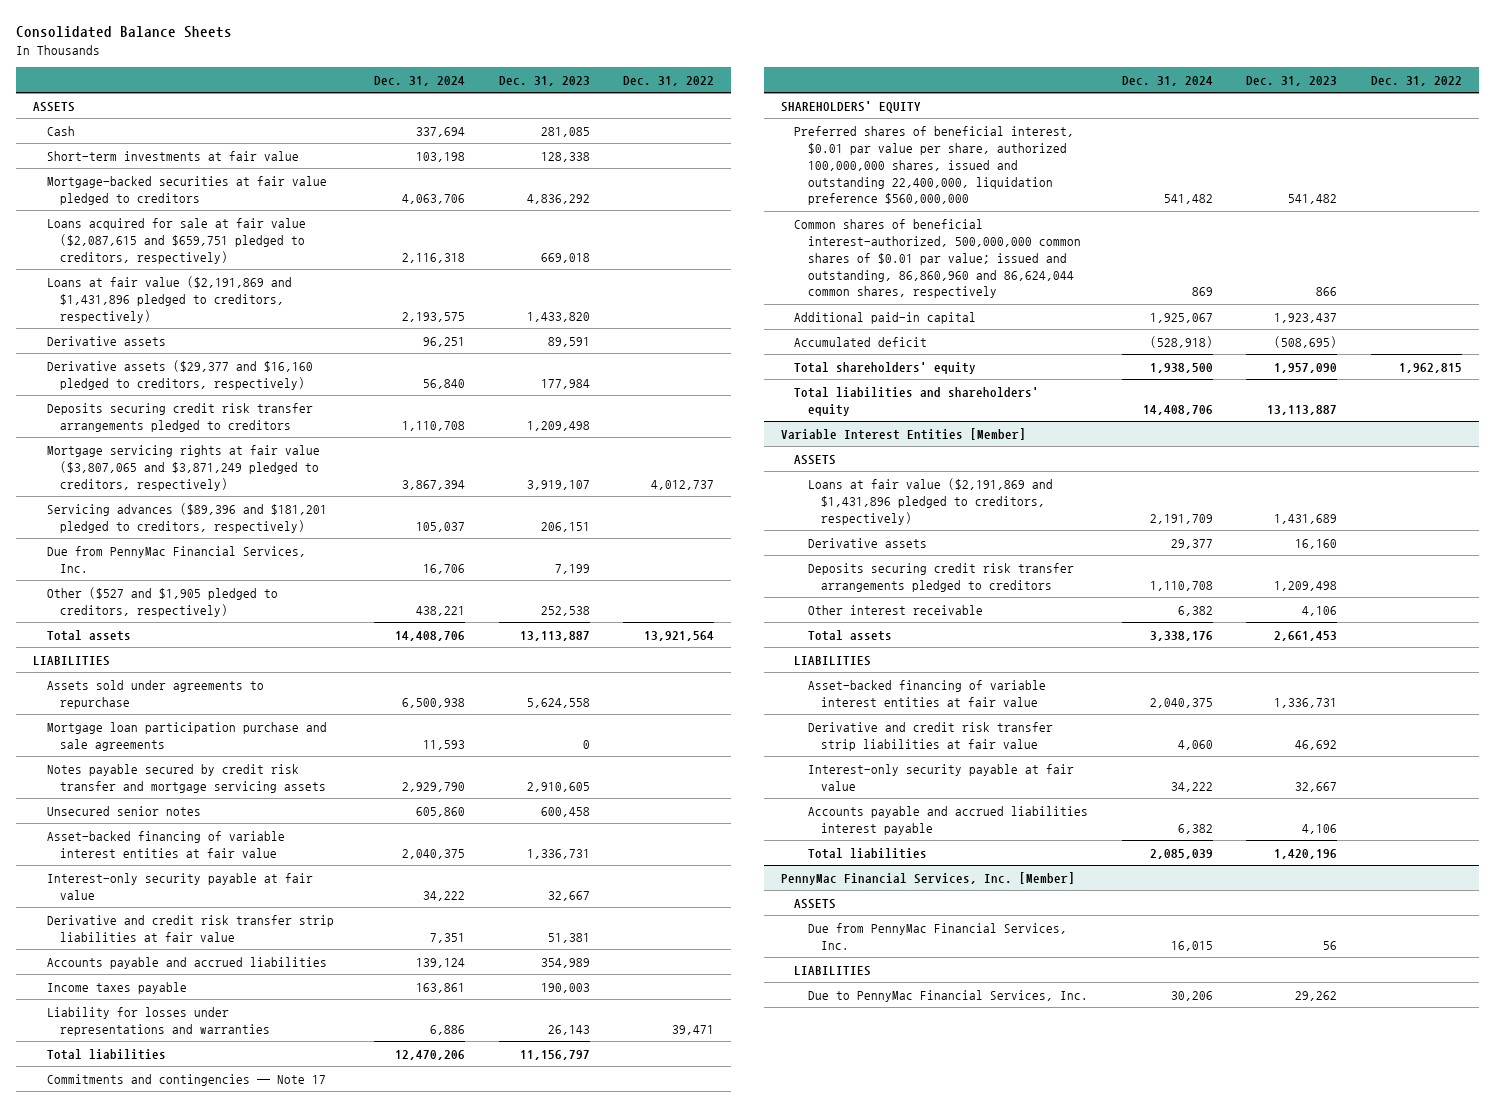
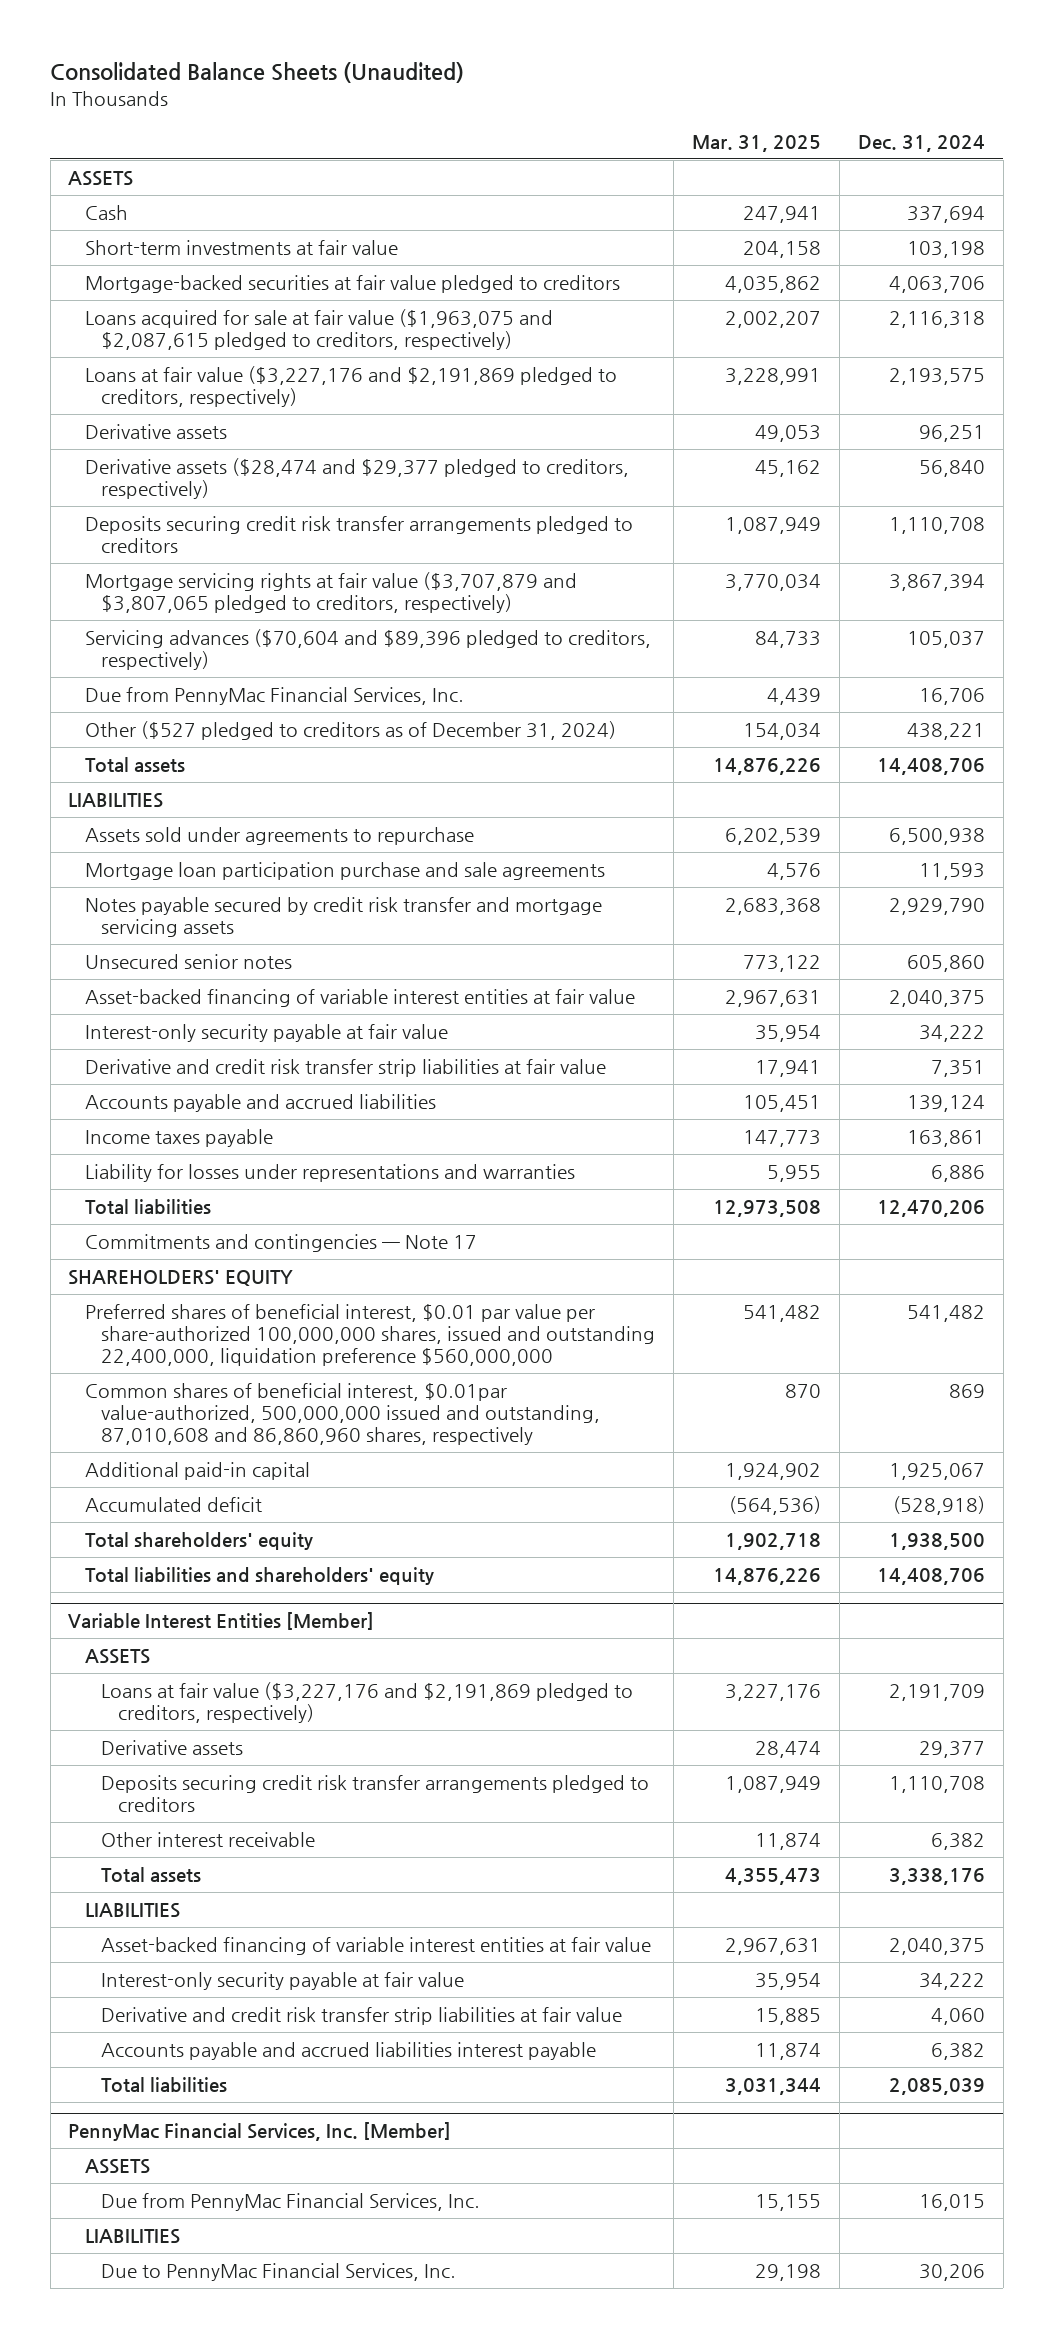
- Consolidated Balance Sheets
+ Consolidated Balance Sheets (Unaudited)
- | Dec. 31, 2024 | Dec. 31, 2023 | Dec. 31, 2022
+ | Mar. 31, 2025 | Dec. 31, 2024
- Loans acquired for sale at fair value ($2,087,615 and $659,751 pledged to creditors, respectively) | 2,116,318 | 669,018 |
- Loans at fair value ($2,191,869 and $1,431,896 pledged to creditors, respectively) | 2,193,575 | 1,433,820 |
+ Loans acquired for sale at fair value ($1,963,075 and $2,087,615 pledged to creditors, respectively) | 2,002,207 | 2,116,318
+ Loans at fair value ($3,227,176 and $2,191,869 pledged to creditors, respectively) | 3,228,991 | 2,193,575
- Derivative assets ($29,377 and $16,160 pledged to creditors, respectively) | 56,840 | 177,984 |
+ Derivative assets ($28,474 and $29,377 pledged to creditors, respectively) | 45,162 | 56,840
- Mortgage servicing rights at fair value ($3,807,065 and $3,871,249 pledged to creditors, respectively) | 3,867,394 | 3,919,107 | 4,012,737
- Servicing advances ($89,396 and $181,201 pledged to creditors, respectively) | 105,037 | 206,151 |
+ Mortgage servicing rights at fair value ($3,707,879 and $3,807,065 pledged to creditors, respectively) | 3,770,034 | 3,867,394
+ Servicing advances ($70,604 and $89,396 pledged to creditors, respectively) | 84,733 | 105,037
- Other ($527 and $1,905 pledged to creditors, respectively) | 438,221 | 252,538 |
+ Other ($527 pledged to creditors as of December 31, 2024) | 154,034 | 438,221
- Preferred shares of beneficial interest, $0.01 par value per share, authorized 100,000,000 shares, issued and outstanding 22,400,000, liquidation preference $560,000,000 | 541,482 | 541,482 |
- Common shares of beneficial interest-authorized, 500,000,000 common shares of $0.01 par value; issued and outstanding, 86,860,960 and 86,624,044 common shares, respectively | 869 | 866 |
+ Preferred shares of beneficial interest, $0.01 par value per share-authorized 100,000,000 shares, issued and outstanding 22,400,000, liquidation preference $560,000,000 | 541,482 | 541,482
+ Common shares of beneficial interest, $0.01par value-authorized, 500,000,000 issued and outstanding, 87,010,608 and 86,860,960 shares, respectively | 870 | 869
@ Variable Interest Entities [Member]
- Loans at fair value ($2,191,869 and $1,431,896 pledged to creditors, respectively) | 2,191,709 | 1,431,689 |
+ Loans at fair value ($3,227,176 and $2,191,869 pledged to creditors, respectively) | 3,227,176 | 2,191,709
moved down: Derivative and credit risk transfer strip liabilities at fair value | 15,885 | 4,060

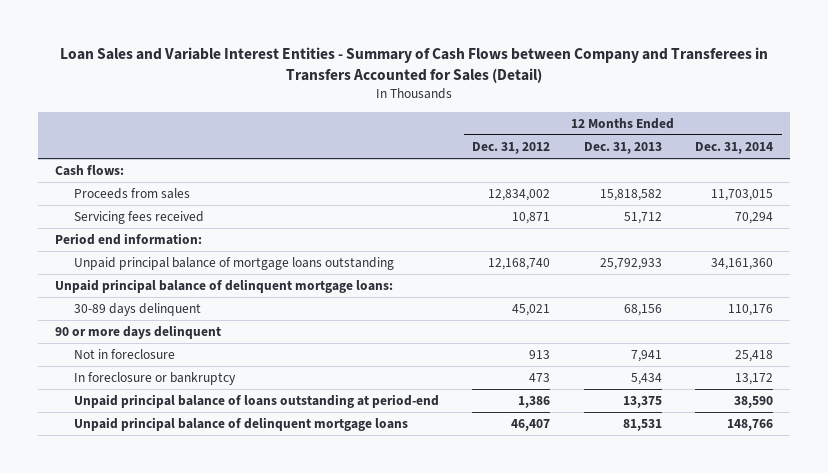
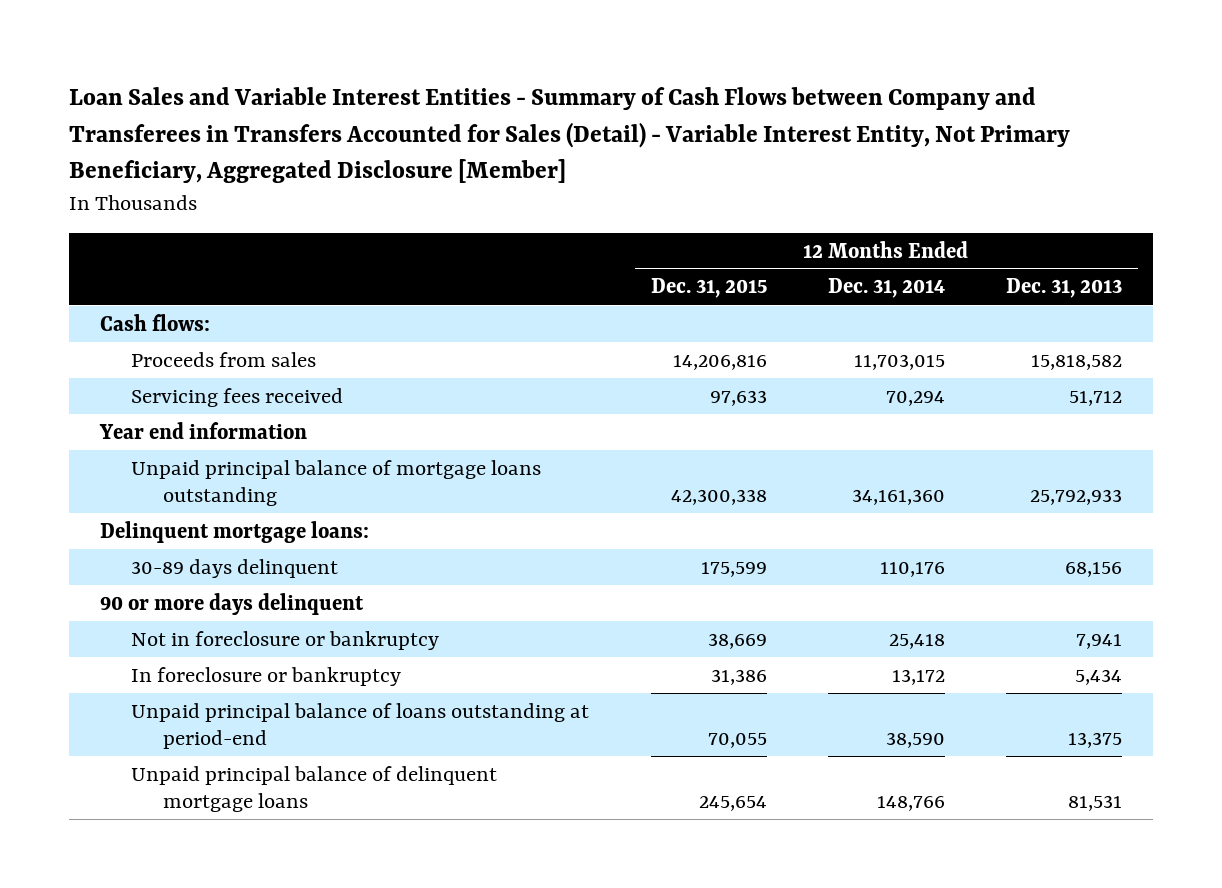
- Loan Sales and Variable Interest Entities - Summary of Cash Flows between Company and Transferees in Transfers Accounted for Sales (Detail)
+ Loan Sales and Variable Interest Entities - Summary of Cash Flows between Company and Transferees in Transfers Accounted for Sales (Detail) - Variable Interest Entity, Not Primary Beneficiary, Aggregated Disclosure [Member]
- | 12 Months Ended Dec. 31, 2012 | 12 Months Ended Dec. 31, 2013 | 12 Months Ended Dec. 31, 2014
+ | 12 Months Ended Dec. 31, 2015 | 12 Months Ended Dec. 31, 2014 | 12 Months Ended Dec. 31, 2013
- Period end information:
+ Year end information
- Unpaid principal balance of delinquent mortgage loans:
+ Delinquent mortgage loans:
- Not in foreclosure | 913 | 7,941 | 25,418
+ Not in foreclosure or bankruptcy | 38,669 | 25,418 | 7,941

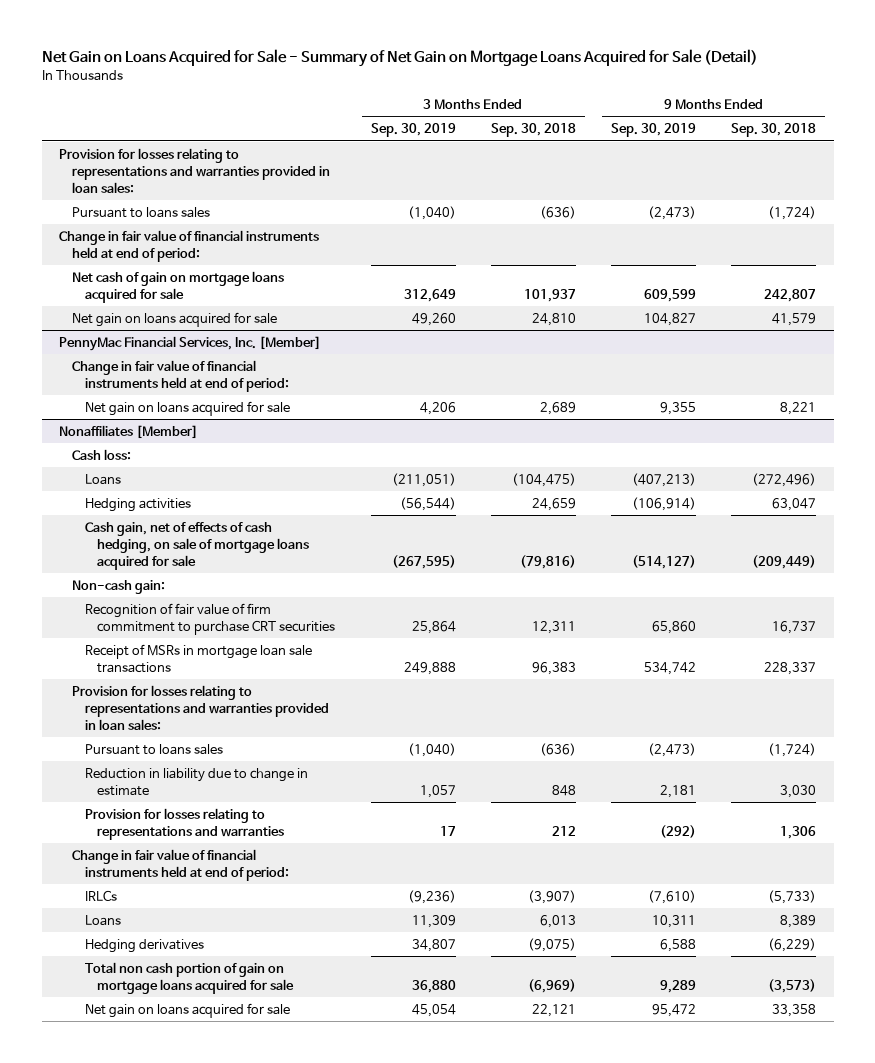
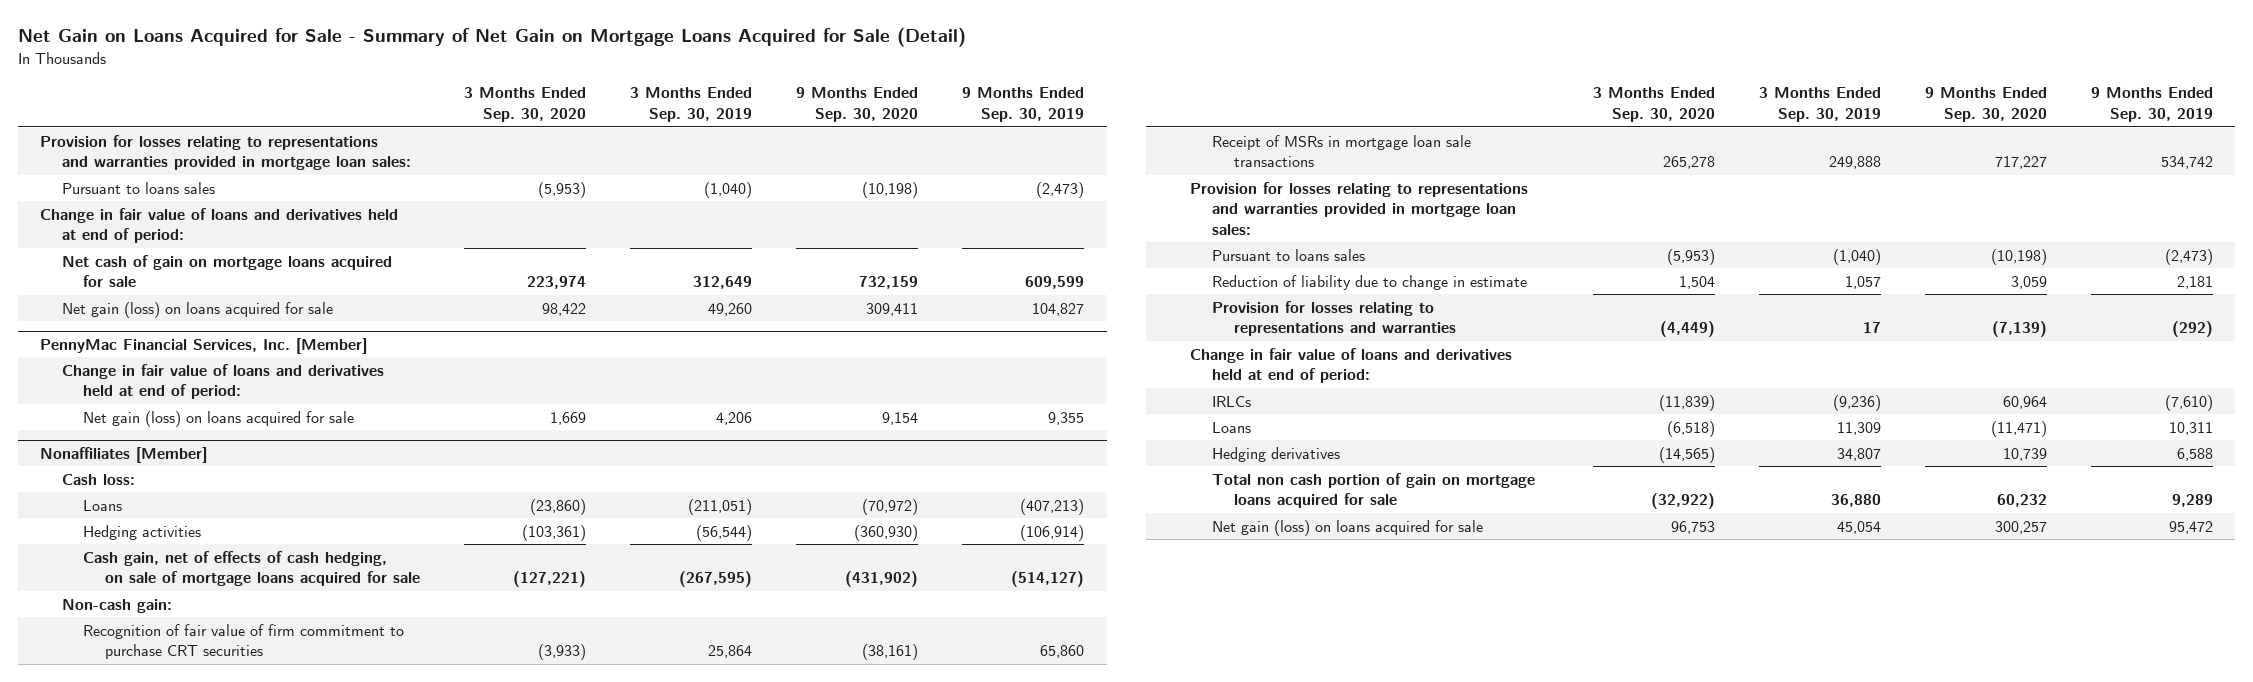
- | 3 Months Ended Sep. 30, 2019 | 3 Months Ended Sep. 30, 2018 | 9 Months Ended Sep. 30, 2019 | 9 Months Ended Sep. 30, 2018
+ | 3 Months Ended Sep. 30, 2020 | 3 Months Ended Sep. 30, 2019 | 9 Months Ended Sep. 30, 2020 | 9 Months Ended Sep. 30, 2019
- Provision for losses relating to representations and warranties provided in loan sales:
+ Provision for losses relating to representations and warranties provided in mortgage loan sales:
- Change in fair value of financial instruments held at end of period:
+ Change in fair value of loans and derivatives held at end of period:
- Net gain on loans acquired for sale | 49,260 | 24,810 | 104,827 | 41,579
+ Net gain (loss) on loans acquired for sale | 98,422 | 49,260 | 309,411 | 104,827
@ PennyMac Financial Services, Inc. [Member]
- Change in fair value of financial instruments held at end of period:
- Net gain on loans acquired for sale | 4,206 | 2,689 | 9,355 | 8,221
+ Change in fair value of loans and derivatives held at end of period:
+ Net gain (loss) on loans acquired for sale | 1,669 | 4,206 | 9,154 | 9,355
@ Nonaffiliates [Member]
- Provision for losses relating to representations and warranties provided in loan sales:
+ Provision for losses relating to representations and warranties provided in mortgage loan sales:
- Reduction in liability due to change in estimate | 1,057 | 848 | 2,181 | 3,030
+ Reduction of liability due to change in estimate | 1,504 | 1,057 | 3,059 | 2,181
- Change in fair value of financial instruments held at end of period:
+ Change in fair value of loans and derivatives held at end of period:
- Net gain on loans acquired for sale | 45,054 | 22,121 | 95,472 | 33,358
+ Net gain (loss) on loans acquired for sale | 96,753 | 45,054 | 300,257 | 95,472

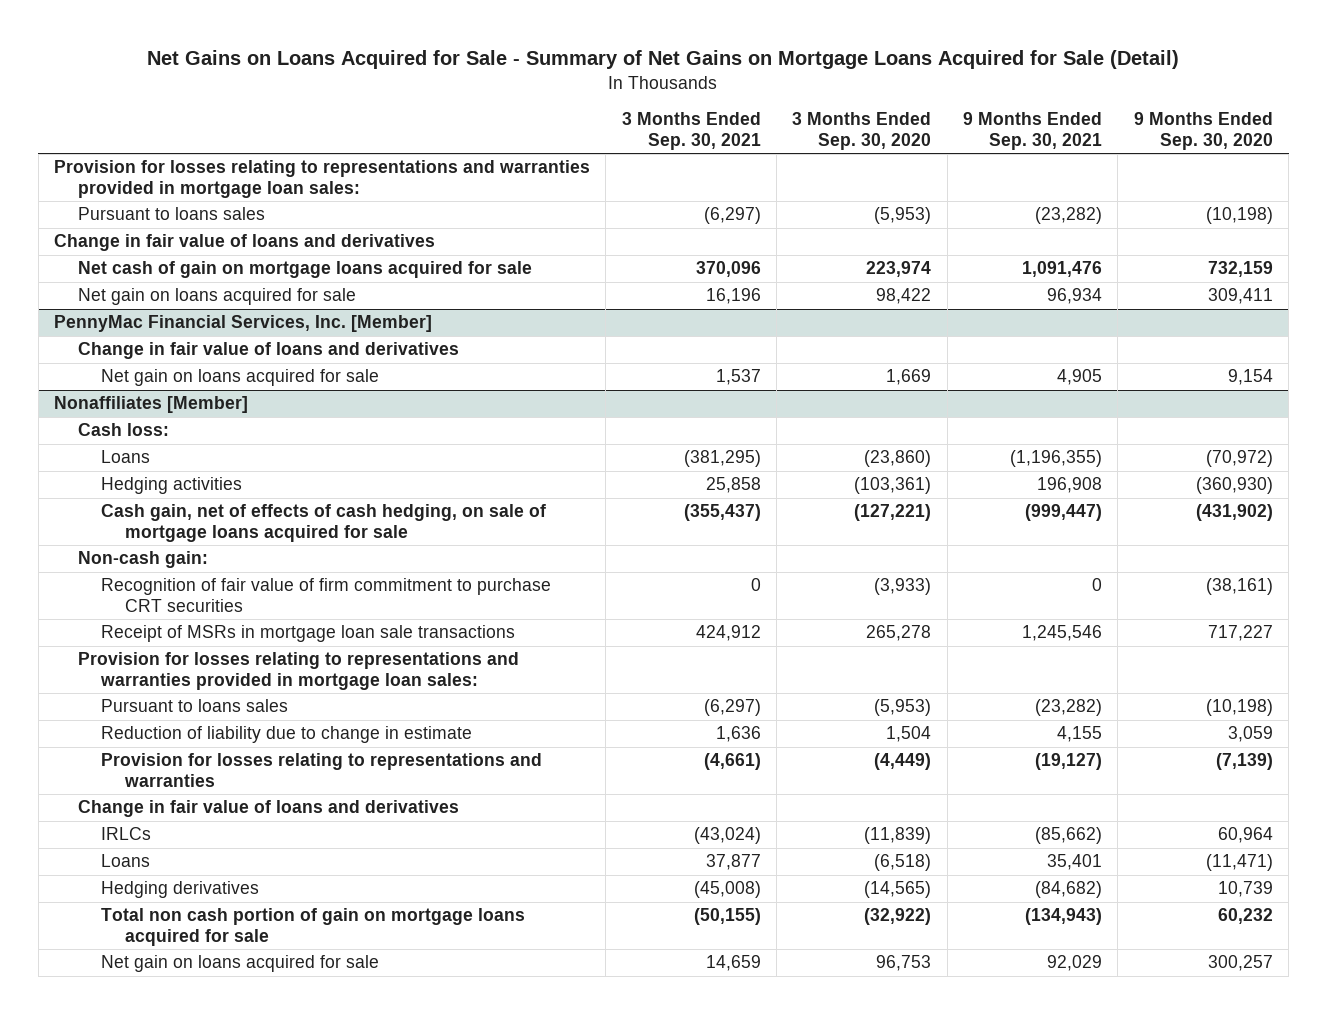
- Net Gain on Loans Acquired for Sale - Summary of Net Gain on Mortgage Loans Acquired for Sale (Detail)
+ Net Gains on Loans Acquired for Sale - Summary of Net Gains on Mortgage Loans Acquired for Sale (Detail)
- | 3 Months Ended Sep. 30, 2020 | 3 Months Ended Sep. 30, 2019 | 9 Months Ended Sep. 30, 2020 | 9 Months Ended Sep. 30, 2019
+ | 3 Months Ended Sep. 30, 2021 | 3 Months Ended Sep. 30, 2020 | 9 Months Ended Sep. 30, 2021 | 9 Months Ended Sep. 30, 2020
- Change in fair value of loans and derivatives held at end of period:
+ Change in fair value of loans and derivatives
- Net gain (loss) on loans acquired for sale | 98,422 | 49,260 | 309,411 | 104,827
+ Net gain on loans acquired for sale | 16,196 | 98,422 | 96,934 | 309,411
@ PennyMac Financial Services, Inc. [Member]
- Change in fair value of loans and derivatives held at end of period:
- Net gain (loss) on loans acquired for sale | 1,669 | 4,206 | 9,154 | 9,355
+ Change in fair value of loans and derivatives
+ Net gain on loans acquired for sale | 1,537 | 1,669 | 4,905 | 9,154
@ Nonaffiliates [Member]
- Change in fair value of loans and derivatives held at end of period:
+ Change in fair value of loans and derivatives
- Net gain (loss) on loans acquired for sale | 96,753 | 45,054 | 300,257 | 95,472
+ Net gain on loans acquired for sale | 14,659 | 96,753 | 92,029 | 300,257

